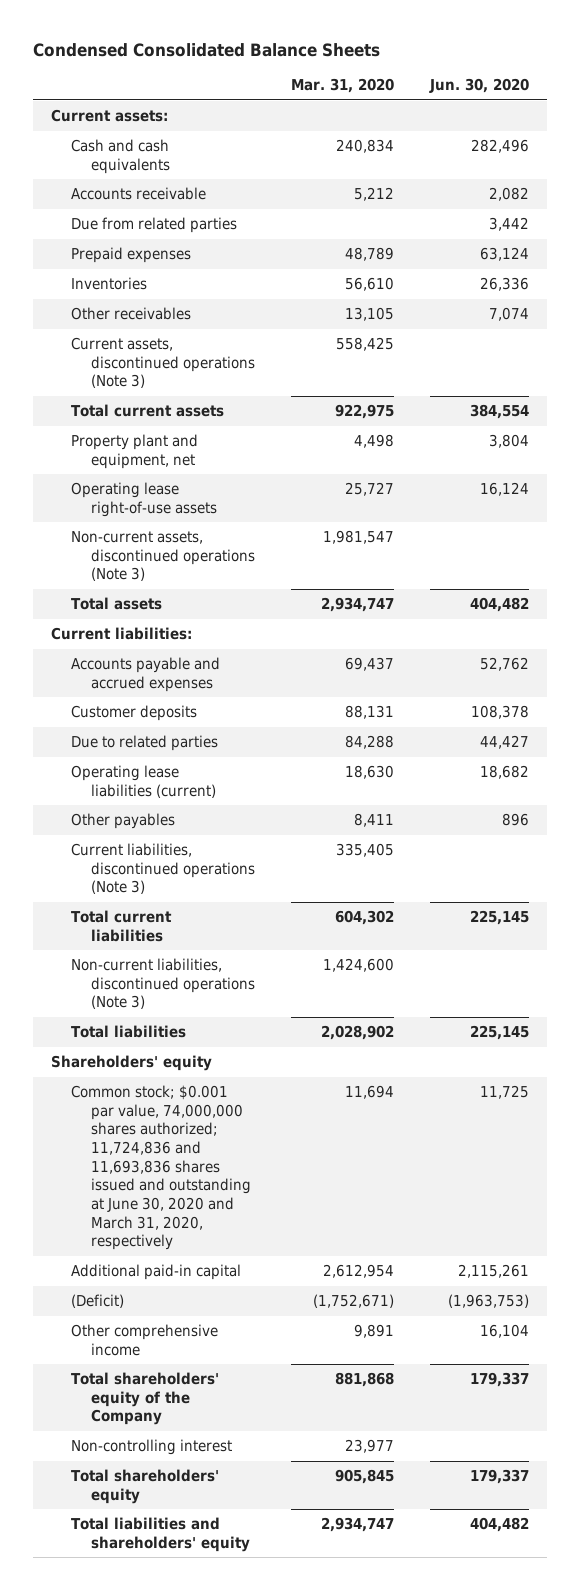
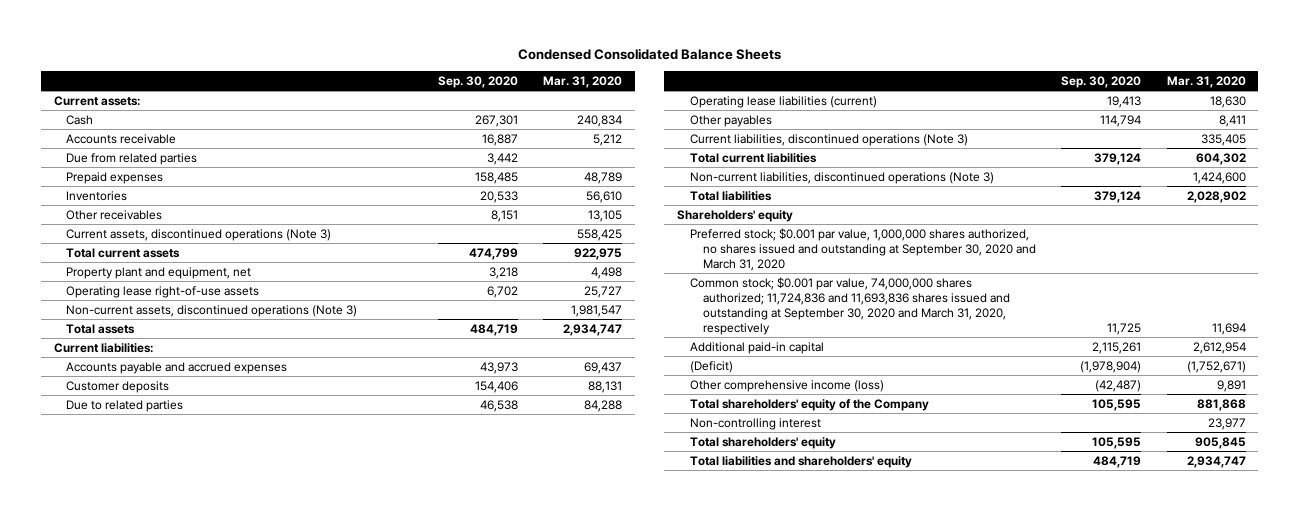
- | Mar. 31, 2020 | Jun. 30, 2020
+ | Sep. 30, 2020 | Mar. 31, 2020
- Cash and cash equivalents | 240,834 | 282,496
+ Cash | 267,301 | 240,834
- Common stock; $0.001 par value, 74,000,000 shares authorized; 11,724,836 and 11,693,836 shares issued and outstanding at June 30, 2020 and March 31, 2020, respectively | 11,694 | 11,725
+ Preferred stock; $0.001 par value, 1,000,000 shares authorized, no shares issued and outstanding at September 30, 2020 and March 31, 2020
+ Common stock; $0.001 par value, 74,000,000 shares authorized; 11,724,836 and 11,693,836 shares issued and outstanding at September 30, 2020 and March 31, 2020, respectively | 11,725 | 11,694
- Other comprehensive income | 9,891 | 16,104
+ Other comprehensive income (loss) | (42,487) | 9,891

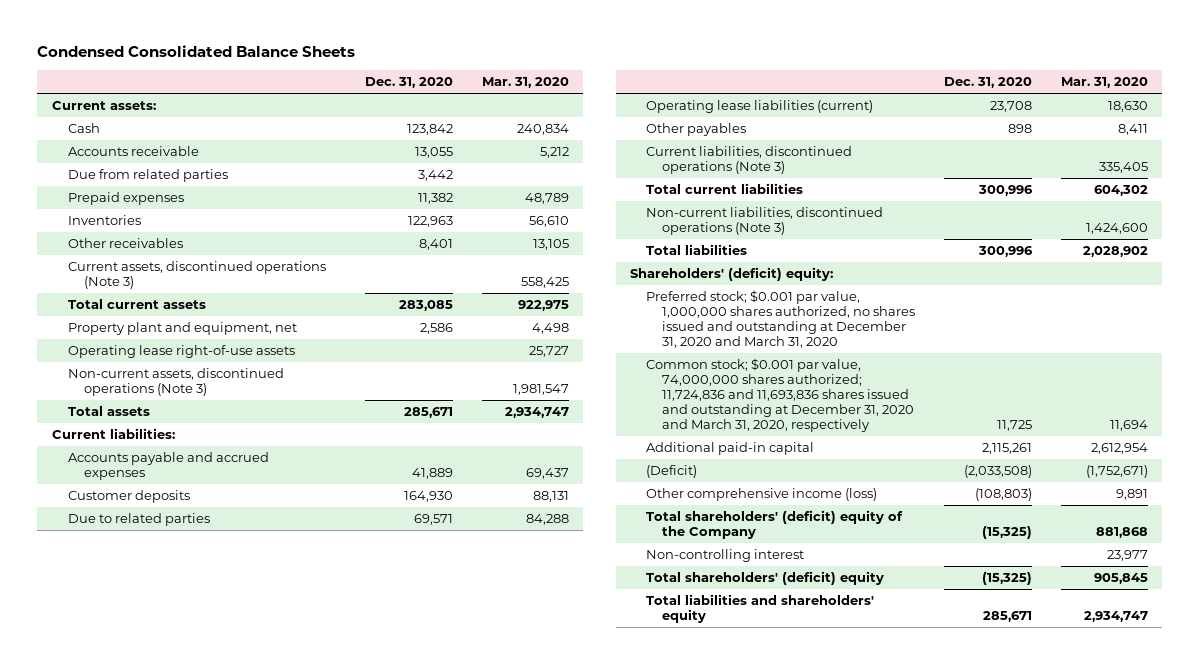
- | Sep. 30, 2020 | Mar. 31, 2020
+ | Dec. 31, 2020 | Mar. 31, 2020
- Shareholders' equity
- Preferred stock; $0.001 par value, 1,000,000 shares authorized, no shares issued and outstanding at September 30, 2020 and March 31, 2020
- Common stock; $0.001 par value, 74,000,000 shares authorized; 11,724,836 and 11,693,836 shares issued and outstanding at September 30, 2020 and March 31, 2020, respectively | 11,725 | 11,694
+ Shareholders' (deficit) equity:
+ Preferred stock; $0.001 par value, 1,000,000 shares authorized, no shares issued and outstanding at December 31, 2020 and March 31, 2020
+ Common stock; $0.001 par value, 74,000,000 shares authorized; 11,724,836 and 11,693,836 shares issued and outstanding at December 31, 2020 and March 31, 2020, respectively | 11,725 | 11,694
- Total shareholders' equity of the Company | 105,595 | 881,868
+ Total shareholders' (deficit) equity of the Company | (15,325) | 881,868
- Total shareholders' equity | 105,595 | 905,845
+ Total shareholders' (deficit) equity | (15,325) | 905,845

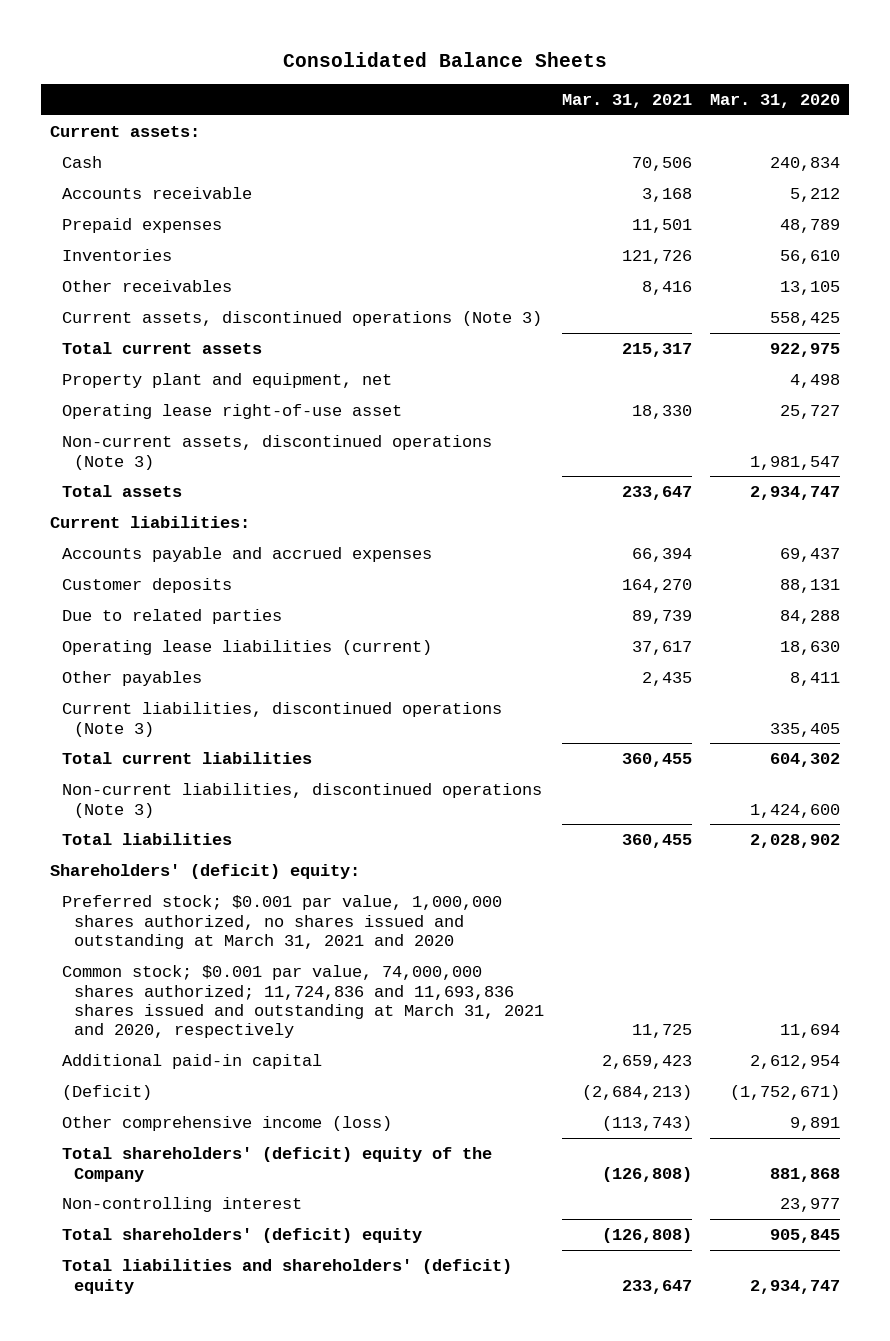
- Condensed Consolidated Balance Sheets
+ Consolidated Balance Sheets
- | Dec. 31, 2020 | Mar. 31, 2020
+ | Mar. 31, 2021 | Mar. 31, 2020
- Due from related parties | 3,442 |
- Operating lease right-of-use assets | | 25,727
+ Operating lease right-of-use asset | 18,330 | 25,727
- Preferred stock; $0.001 par value, 1,000,000 shares authorized, no shares issued and outstanding at December 31, 2020 and March 31, 2020
- Common stock; $0.001 par value, 74,000,000 shares authorized; 11,724,836 and 11,693,836 shares issued and outstanding at December 31, 2020 and March 31, 2020, respectively | 11,725 | 11,694
+ Preferred stock; $0.001 par value, 1,000,000 shares authorized, no shares issued and outstanding at March 31, 2021 and 2020
+ Common stock; $0.001 par value, 74,000,000 shares authorized; 11,724,836 and 11,693,836 shares issued and outstanding at March 31, 2021 and 2020, respectively | 11,725 | 11,694
- Total liabilities and shareholders' equity | 285,671 | 2,934,747
+ Total liabilities and shareholders' (deficit) equity | 233,647 | 2,934,747

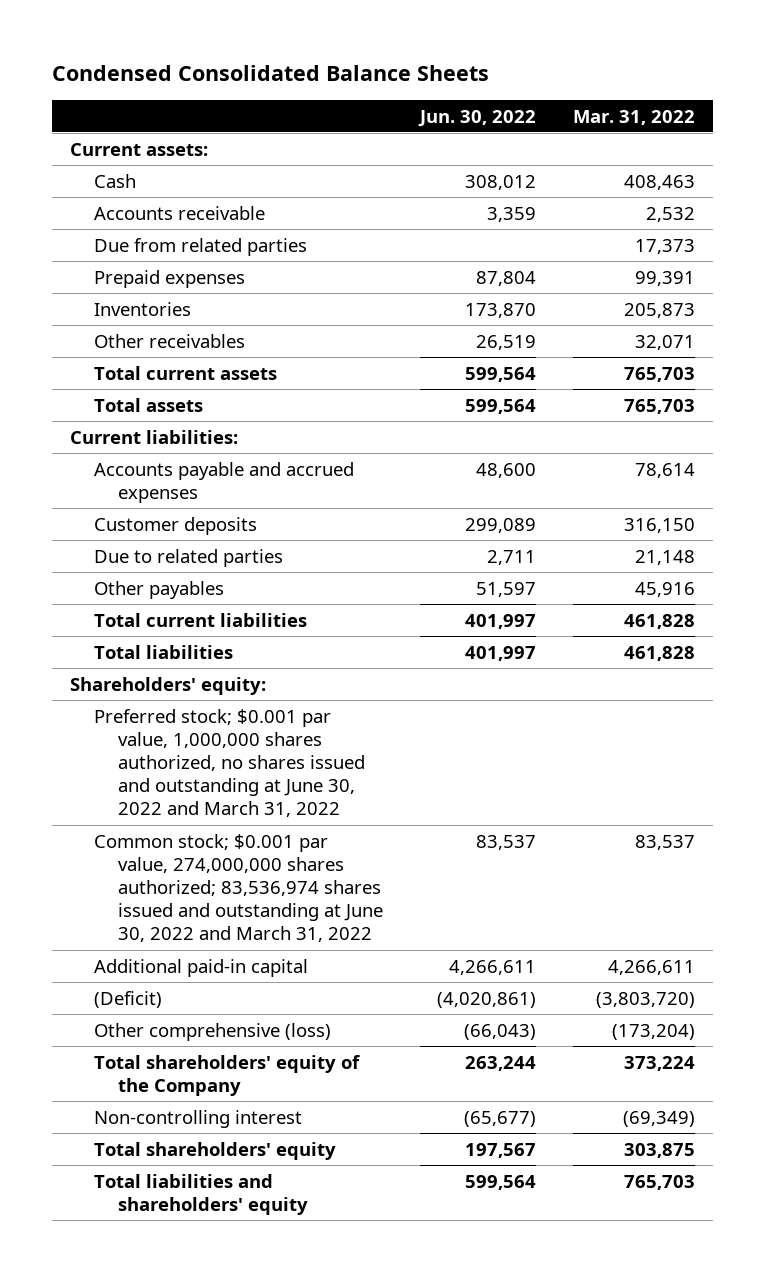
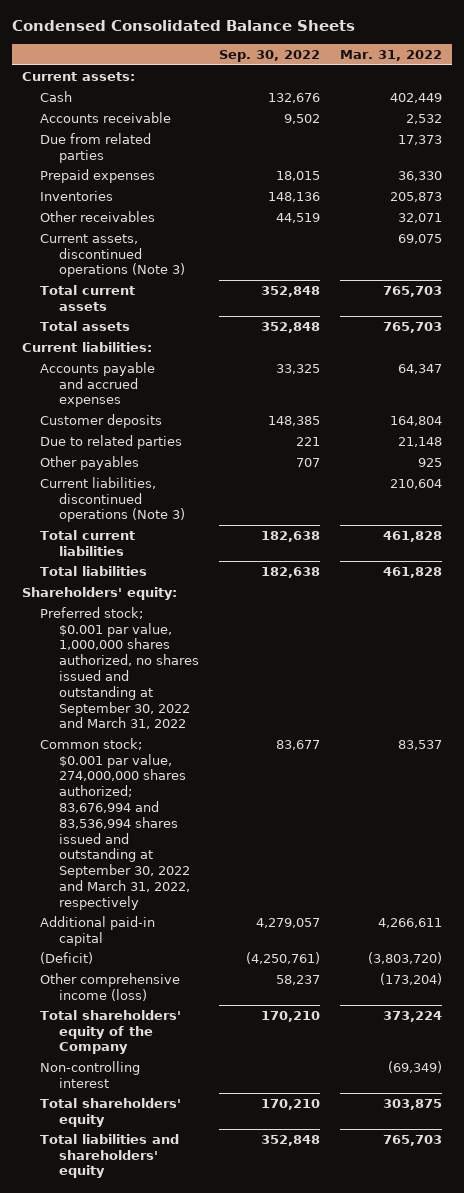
- | Jun. 30, 2022 | Mar. 31, 2022
+ | Sep. 30, 2022 | Mar. 31, 2022
- Cash | 308,012 | 408,463
+ Cash | 132,676 | 402,449
- Prepaid expenses | 87,804 | 99,391
+ Prepaid expenses | 18,015 | 36,330
+ Current assets, discontinued operations (Note 3) | | 69,075
- Accounts payable and accrued expenses | 48,600 | 78,614
- Customer deposits | 299,089 | 316,150
+ Accounts payable and accrued expenses | 33,325 | 64,347
+ Customer deposits | 148,385 | 164,804
- Other payables | 51,597 | 45,916
+ Other payables | 707 | 925
+ Current liabilities, discontinued operations (Note 3) | | 210,604
- Preferred stock; $0.001 par value, 1,000,000 shares authorized, no shares issued and outstanding at June 30, 2022 and March 31, 2022
- Common stock; $0.001 par value, 274,000,000 shares authorized; 83,536,974 shares issued and outstanding at June 30, 2022 and March 31, 2022 | 83,537 | 83,537
+ Preferred stock; $0.001 par value, 1,000,000 shares authorized, no shares issued and outstanding at September 30, 2022 and March 31, 2022
+ Common stock; $0.001 par value, 274,000,000 shares authorized; 83,676,994 and 83,536,994 shares issued and outstanding at September 30, 2022 and March 31, 2022, respectively | 83,677 | 83,537
- Other comprehensive (loss) | (66,043) | (173,204)
+ Other comprehensive income (loss) | 58,237 | (173,204)

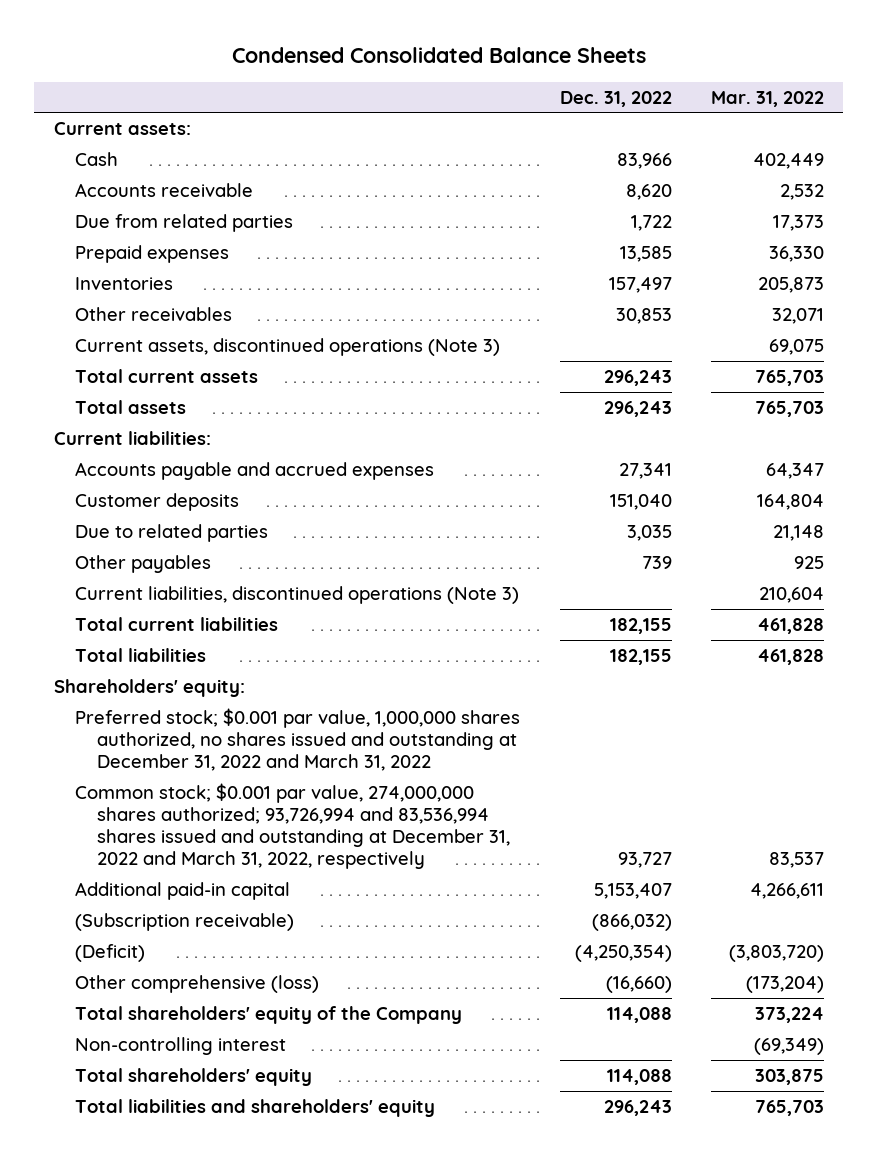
- | Sep. 30, 2022 | Mar. 31, 2022
+ | Dec. 31, 2022 | Mar. 31, 2022
- Preferred stock; $0.001 par value, 1,000,000 shares authorized, no shares issued and outstanding at September 30, 2022 and March 31, 2022
- Common stock; $0.001 par value, 274,000,000 shares authorized; 83,676,994 and 83,536,994 shares issued and outstanding at September 30, 2022 and March 31, 2022, respectively | 83,677 | 83,537
+ Preferred stock; $0.001 par value, 1,000,000 shares authorized, no shares issued and outstanding at December 31, 2022 and March 31, 2022
+ Common stock; $0.001 par value, 274,000,000 shares authorized; 93,726,994 and 83,536,994 shares issued and outstanding at December 31, 2022 and March 31, 2022, respectively | 93,727 | 83,537
+ (Subscription receivable) | (866,032) |
- Other comprehensive income (loss) | 58,237 | (173,204)
+ Other comprehensive (loss) | (16,660) | (173,204)

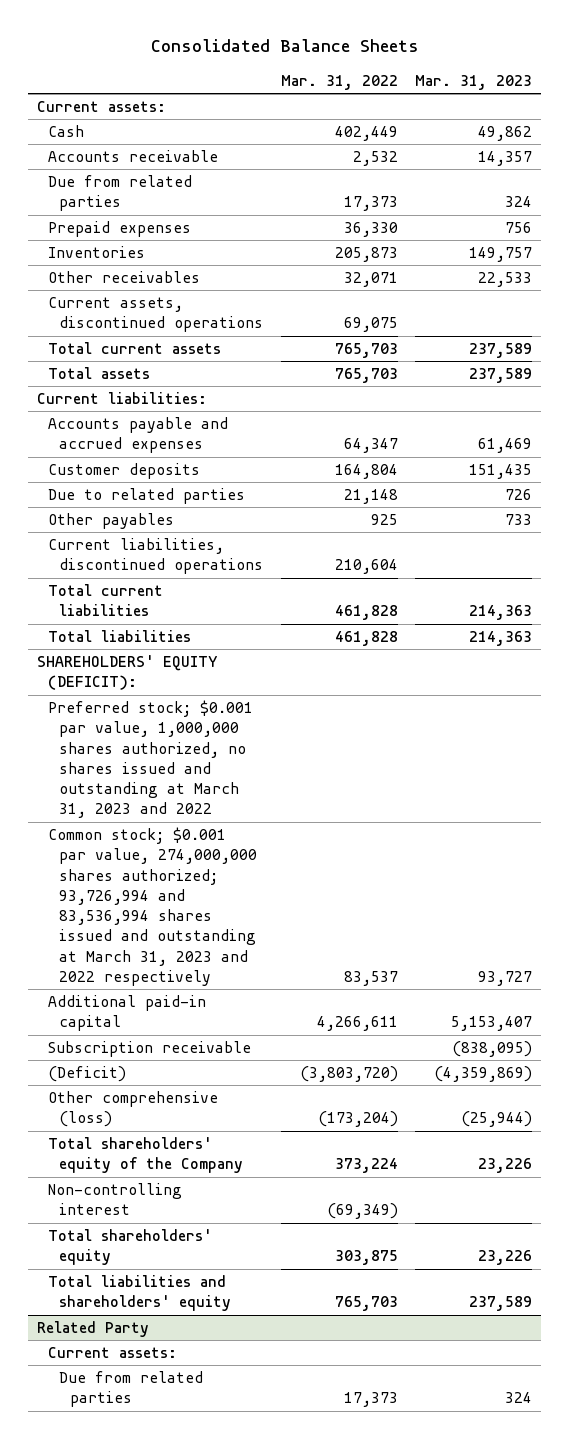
- Condensed Consolidated Balance Sheets
+ Consolidated Balance Sheets
- | Dec. 31, 2022 | Mar. 31, 2022
+ | Mar. 31, 2022 | Mar. 31, 2023
- Current assets, discontinued operations (Note 3) | | 69,075
+ Current assets, discontinued operations | 69,075 |
- Current liabilities, discontinued operations (Note 3) | | 210,604
+ Current liabilities, discontinued operations | 210,604 |
- Shareholders' equity:
- Preferred stock; $0.001 par value, 1,000,000 shares authorized, no shares issued and outstanding at December 31, 2022 and March 31, 2022
- Common stock; $0.001 par value, 274,000,000 shares authorized; 93,726,994 and 83,536,994 shares issued and outstanding at December 31, 2022 and March 31, 2022, respectively | 93,727 | 83,537
+ SHAREHOLDERS' EQUITY (DEFICIT):
+ Preferred stock; $0.001 par value, 1,000,000 shares authorized, no shares issued and outstanding at March 31, 2023 and 2022
+ Common stock; $0.001 par value, 274,000,000 shares authorized; 93,726,994 and 83,536,994 shares issued and outstanding at March 31, 2023 and 2022 respectively | 83,537 | 93,727
- (Subscription receivable) | (866,032) |
+ Subscription receivable | | (838,095)
+ Related Party
+ Current assets:
+ Due from related parties | 17,373 | 324

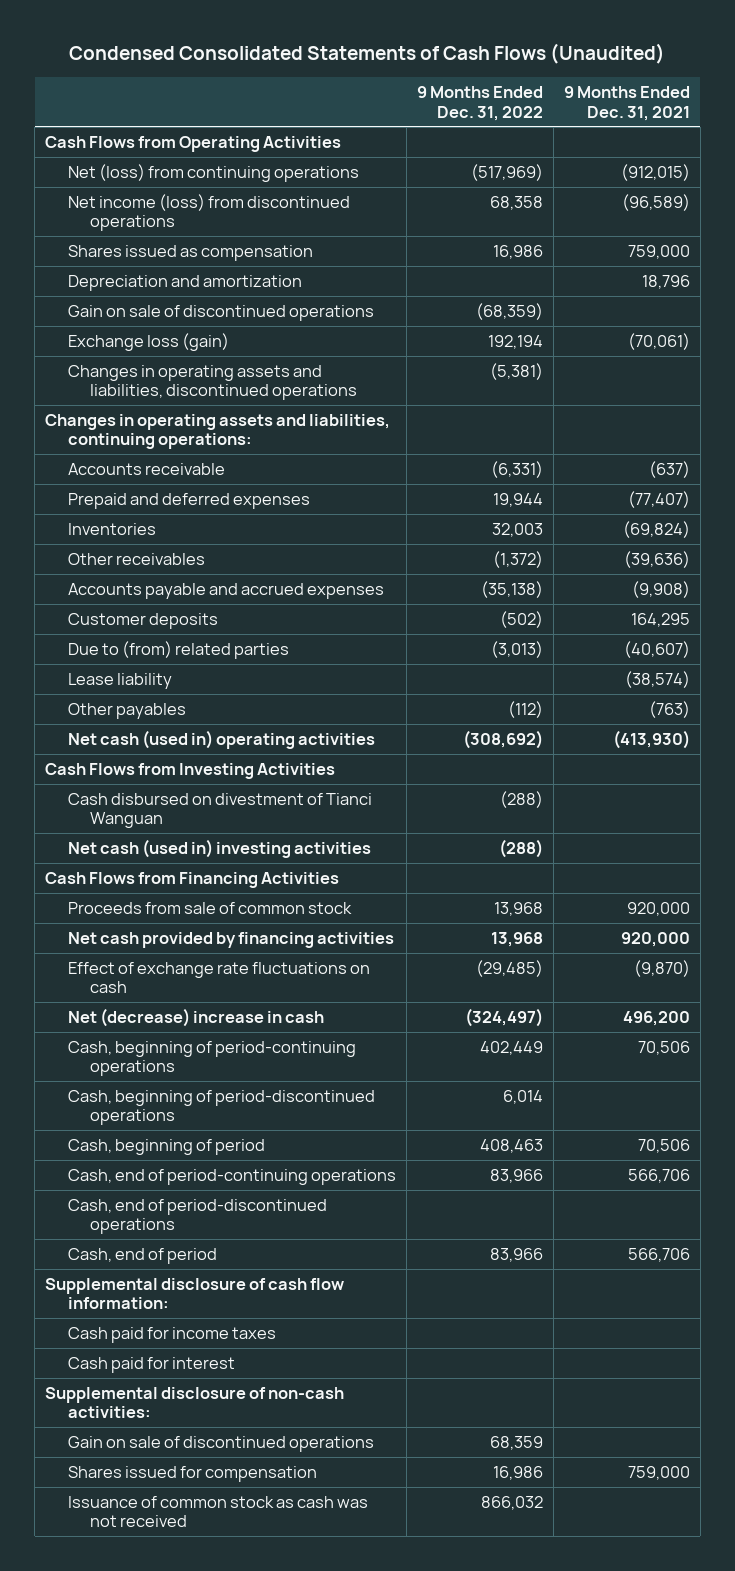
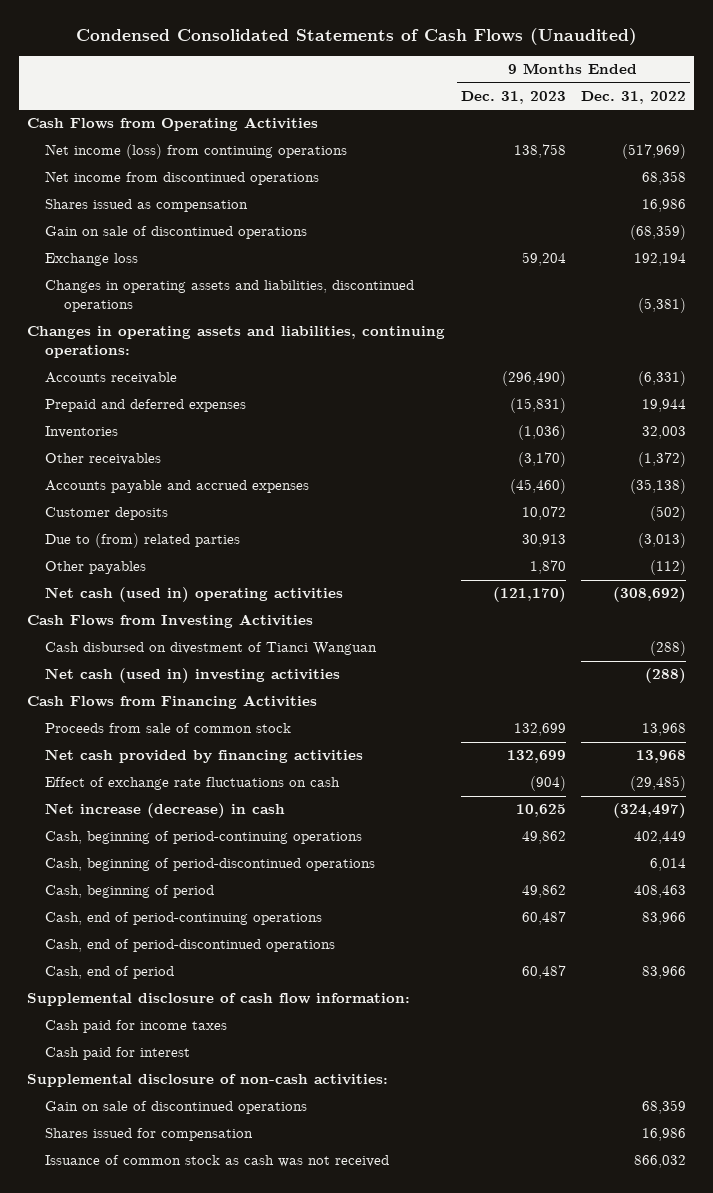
- | 9 Months Ended Dec. 31, 2022 | 9 Months Ended Dec. 31, 2021
+ | 9 Months Ended Dec. 31, 2023 | 9 Months Ended Dec. 31, 2022
- Net (loss) from continuing operations | (517,969) | (912,015)
- Net income (loss) from discontinued operations | 68,358 | (96,589)
+ Net income (loss) from continuing operations | 138,758 | (517,969)
+ Net income from discontinued operations | | 68,358
- Depreciation and amortization | | 18,796
- Exchange loss (gain) | 192,194 | (70,061)
+ Exchange loss | 59,204 | 192,194
- Lease liability | | (38,574)
- Net (decrease) increase in cash | (324,497) | 496,200
+ Net increase (decrease) in cash | 10,625 | (324,497)

